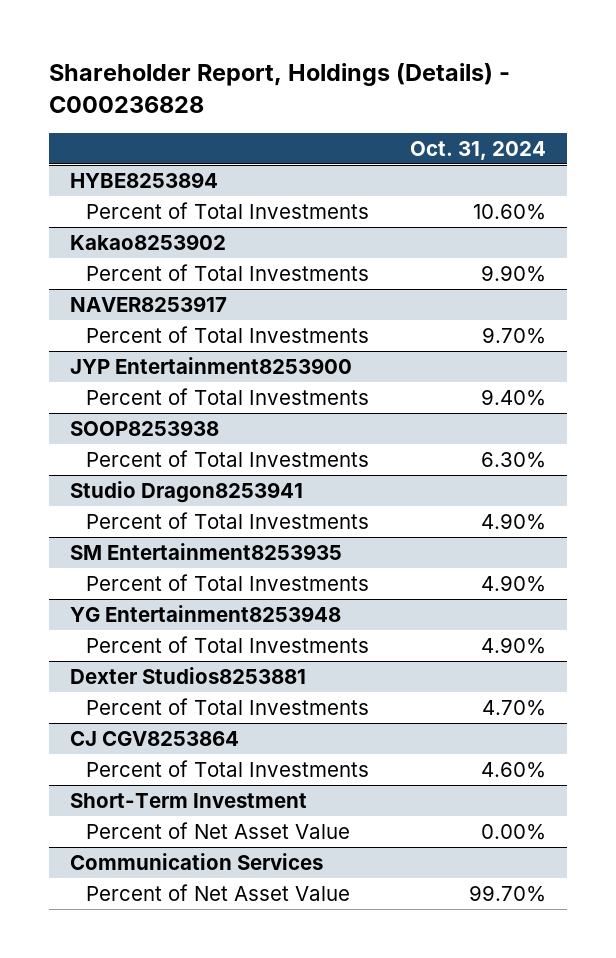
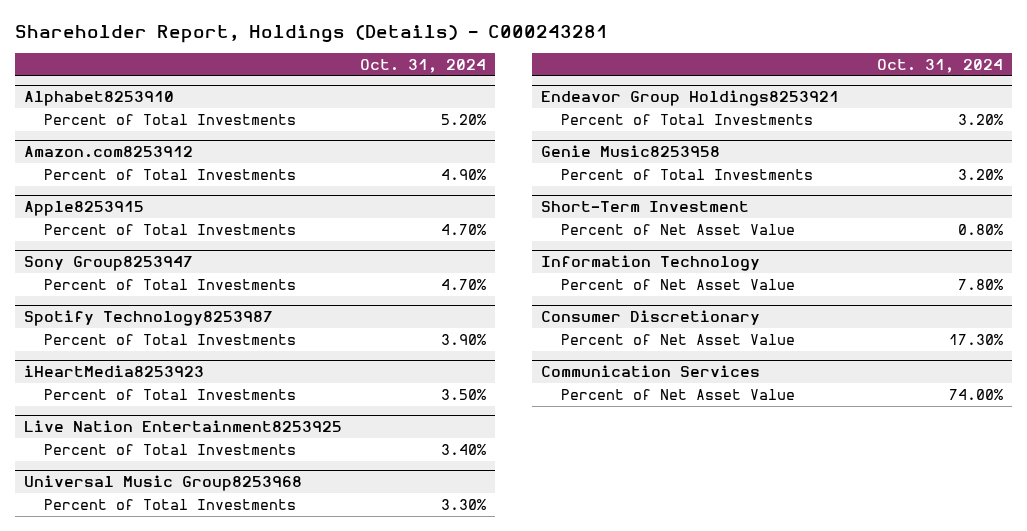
- Shareholder Report, Holdings (Details) - C000236828
+ Shareholder Report, Holdings (Details) - C000243281
- HYBE8253894
- Percent of Total Investments | 10.60%
- Kakao8253902
- Percent of Total Investments | 9.90%
- NAVER8253917
- Percent of Total Investments | 9.70%
- JYP Entertainment8253900
- Percent of Total Investments | 9.40%
- SOOP8253938
- Percent of Total Investments | 6.30%
- Studio Dragon8253941
- Percent of Total Investments | 4.90%
- SM Entertainment8253935
- Percent of Total Investments | 4.90%
- YG Entertainment8253948
+ Alphabet8253910
+ Percent of Total Investments | 5.20%
+ Amazon.com8253912
- Dexter Studios8253881
+ Apple8253915
- CJ CGV8253864
- Percent of Total Investments | 4.60%
+ Sony Group8253947
+ Percent of Total Investments | 4.70%
+ Spotify Technology8253987
+ Percent of Total Investments | 3.90%
+ iHeartMedia8253923
+ Percent of Total Investments | 3.50%
+ Live Nation Entertainment8253925
+ Percent of Total Investments | 3.40%
+ Universal Music Group8253968
+ Percent of Total Investments | 3.30%
+ Endeavor Group Holdings8253921
+ Percent of Total Investments | 3.20%
+ Genie Music8253958
+ Percent of Total Investments | 3.20%
@ Short-Term Investment
- Percent of Net Asset Value | 0.00%
+ Percent of Net Asset Value | 0.80%
+ Information Technology
+ Percent of Net Asset Value | 7.80%
+ Consumer Discretionary
+ Percent of Net Asset Value | 17.30%
@ Communication Services
- Percent of Net Asset Value | 99.70%
+ Percent of Net Asset Value | 74.00%

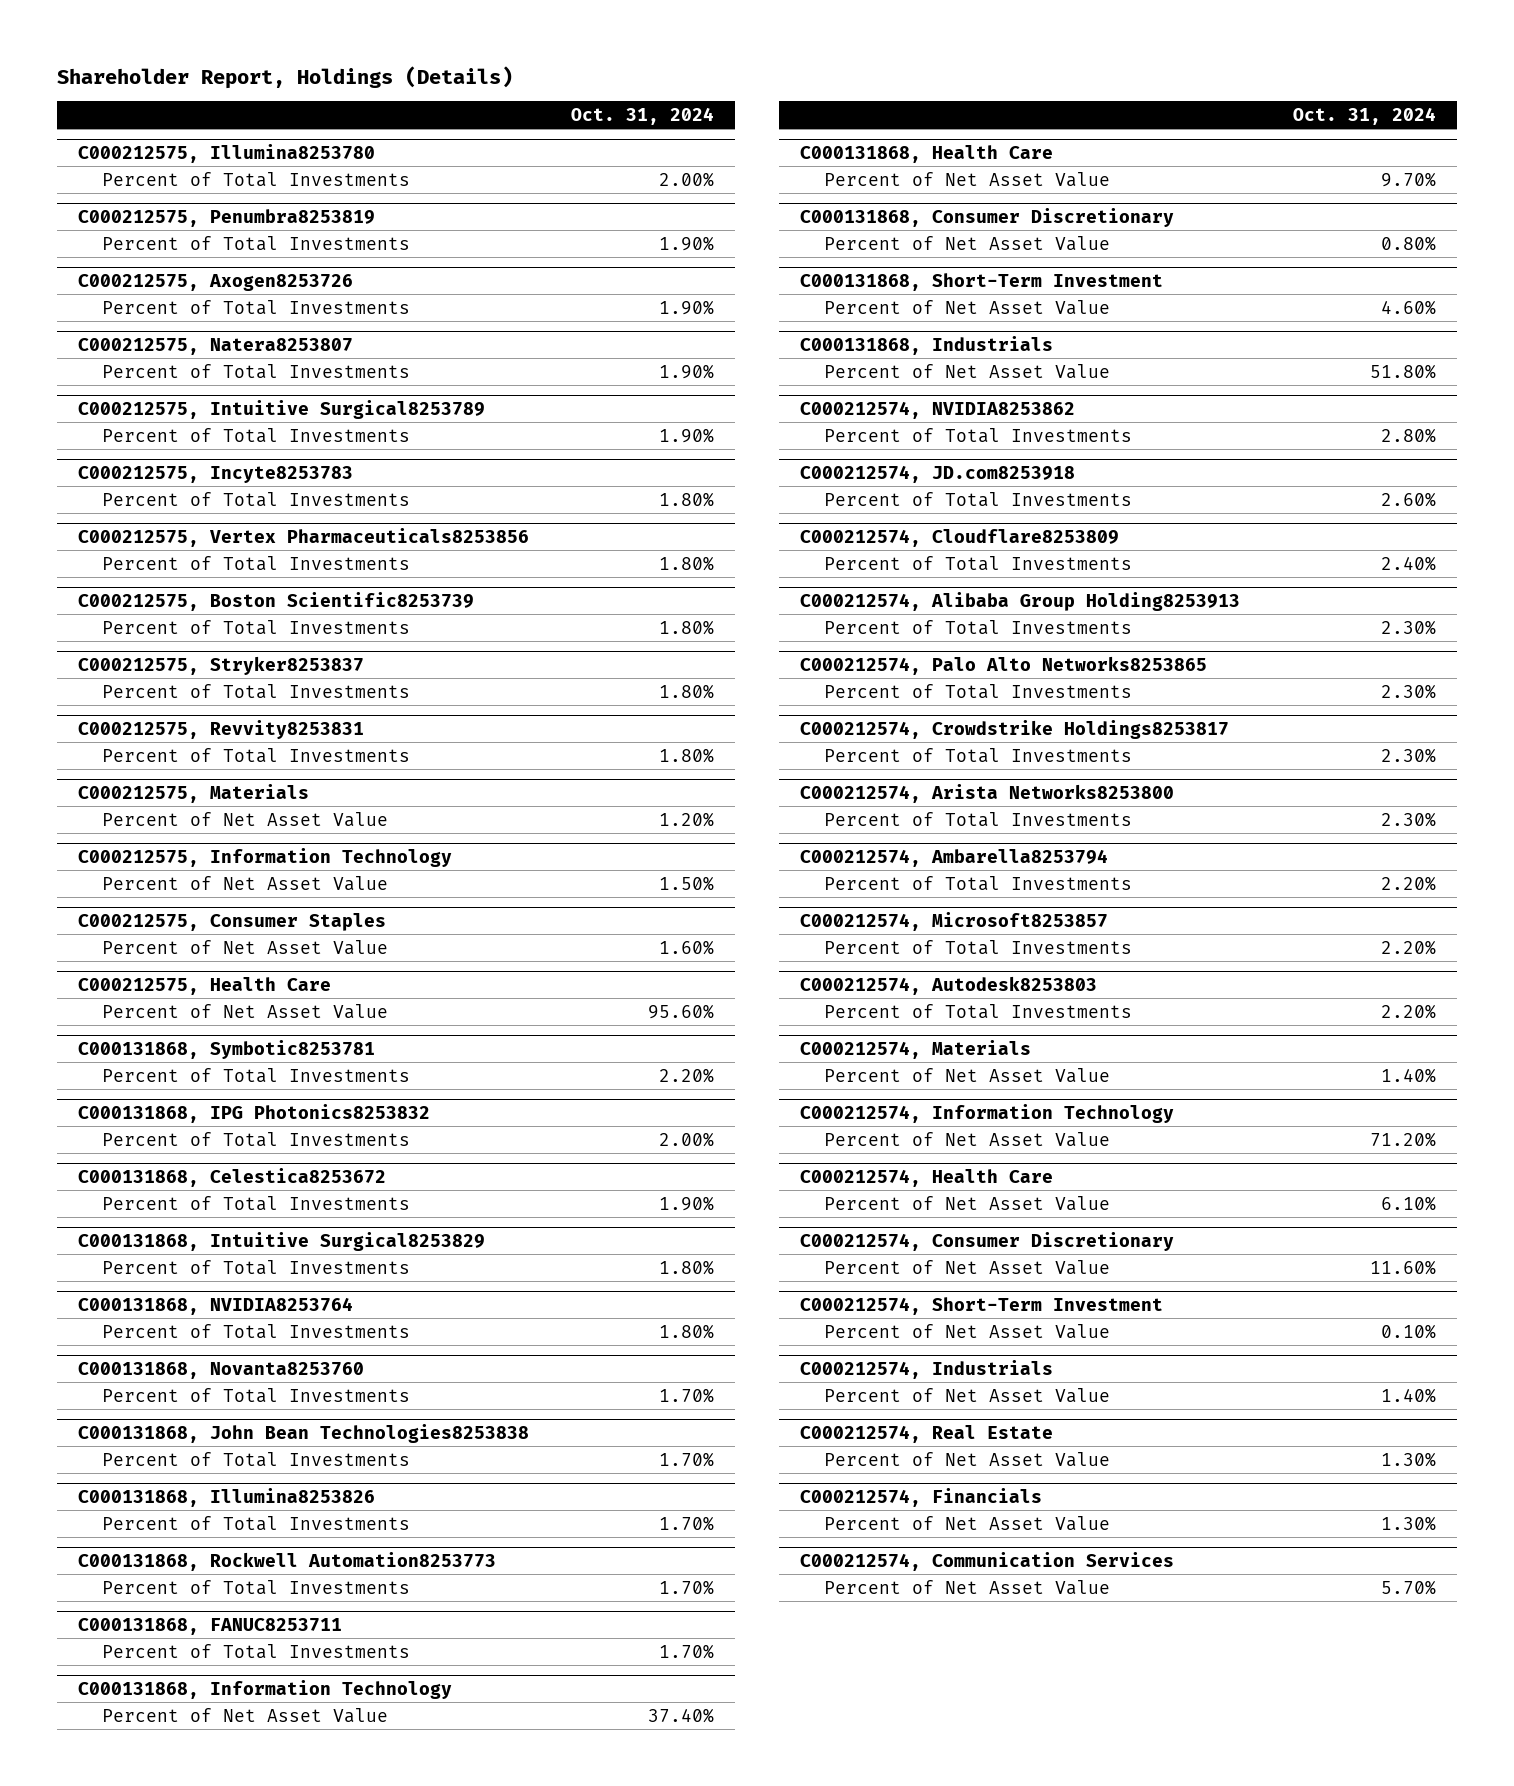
- Shareholder Report, Holdings (Details) - C000243281
+ Shareholder Report, Holdings (Details)
- Alphabet8253910
- Percent of Total Investments | 5.20%
- Amazon.com8253912
- Percent of Total Investments | 4.90%
- Apple8253915
- Percent of Total Investments | 4.70%
- Sony Group8253947
- Percent of Total Investments | 4.70%
- Spotify Technology8253987
- Percent of Total Investments | 3.90%
- iHeartMedia8253923
- Percent of Total Investments | 3.50%
- Live Nation Entertainment8253925
- Percent of Total Investments | 3.40%
- Universal Music Group8253968
- Percent of Total Investments | 3.30%
- Endeavor Group Holdings8253921
- Percent of Total Investments | 3.20%
- Genie Music8253958
- Percent of Total Investments | 3.20%
- Short-Term Investment
+ C000212575, Illumina8253780
+ Percent of Total Investments | 2.00%
+ C000212575, Penumbra8253819
+ Percent of Total Investments | 1.90%
+ C000212575, Axogen8253726
+ Percent of Total Investments | 1.90%
+ C000212575, Natera8253807
+ Percent of Total Investments | 1.90%
+ C000212575, Intuitive Surgical8253789
+ Percent of Total Investments | 1.90%
+ C000212575, Incyte8253783
+ Percent of Total Investments | 1.80%
+ C000212575, Vertex Pharmaceuticals8253856
+ Percent of Total Investments | 1.80%
+ C000212575, Boston Scientific8253739
+ Percent of Total Investments | 1.80%
+ C000212575, Stryker8253837
+ Percent of Total Investments | 1.80%
+ C000212575, Revvity8253831
+ Percent of Total Investments | 1.80%
+ C000212575, Materials
+ Percent of Net Asset Value | 1.20%
+ C000212575, Information Technology
+ Percent of Net Asset Value | 1.50%
+ C000212575, Consumer Staples
+ Percent of Net Asset Value | 1.60%
+ C000212575, Health Care
+ Percent of Net Asset Value | 95.60%
+ C000131868, Symbotic8253781
+ Percent of Total Investments | 2.20%
+ C000131868, IPG Photonics8253832
+ Percent of Total Investments | 2.00%
+ C000131868, Celestica8253672
+ Percent of Total Investments | 1.90%
+ C000131868, Intuitive Surgical8253829
+ Percent of Total Investments | 1.80%
+ C000131868, NVIDIA8253764
+ Percent of Total Investments | 1.80%
+ C000131868, Novanta8253760
+ Percent of Total Investments | 1.70%
+ C000131868, John Bean Technologies8253838
+ Percent of Total Investments | 1.70%
+ C000131868, Illumina8253826
+ Percent of Total Investments | 1.70%
+ C000131868, Rockwell Automation8253773
+ Percent of Total Investments | 1.70%
+ C000131868, FANUC8253711
+ Percent of Total Investments | 1.70%
+ C000131868, Information Technology
+ Percent of Net Asset Value | 37.40%
+ C000131868, Health Care
+ Percent of Net Asset Value | 9.70%
+ C000131868, Consumer Discretionary
- Information Technology
- Percent of Net Asset Value | 7.80%
- Consumer Discretionary
- Percent of Net Asset Value | 17.30%
- Communication Services
- Percent of Net Asset Value | 74.00%
+ C000131868, Short-Term Investment
+ Percent of Net Asset Value | 4.60%
+ C000131868, Industrials
+ Percent of Net Asset Value | 51.80%
+ C000212574, NVIDIA8253862
+ Percent of Total Investments | 2.80%
+ C000212574, JD.com8253918
+ Percent of Total Investments | 2.60%
+ C000212574, Cloudflare8253809
+ Percent of Total Investments | 2.40%
+ C000212574, Alibaba Group Holding8253913
+ Percent of Total Investments | 2.30%
+ C000212574, Palo Alto Networks8253865
+ Percent of Total Investments | 2.30%
+ C000212574, Crowdstrike Holdings8253817
+ Percent of Total Investments | 2.30%
+ C000212574, Arista Networks8253800
+ Percent of Total Investments | 2.30%
+ C000212574, Ambarella8253794
+ Percent of Total Investments | 2.20%
+ C000212574, Microsoft8253857
+ Percent of Total Investments | 2.20%
+ C000212574, Autodesk8253803
+ Percent of Total Investments | 2.20%
+ C000212574, Materials
+ Percent of Net Asset Value | 1.40%
+ C000212574, Information Technology
+ Percent of Net Asset Value | 71.20%
+ C000212574, Health Care
+ Percent of Net Asset Value | 6.10%
+ C000212574, Consumer Discretionary
+ Percent of Net Asset Value | 11.60%
+ C000212574, Short-Term Investment
+ Percent of Net Asset Value | 0.10%
+ C000212574, Industrials
+ Percent of Net Asset Value | 1.40%
+ C000212574, Real Estate
+ Percent of Net Asset Value | 1.30%
+ C000212574, Financials
+ Percent of Net Asset Value | 1.30%
+ C000212574, Communication Services
+ Percent of Net Asset Value | 5.70%

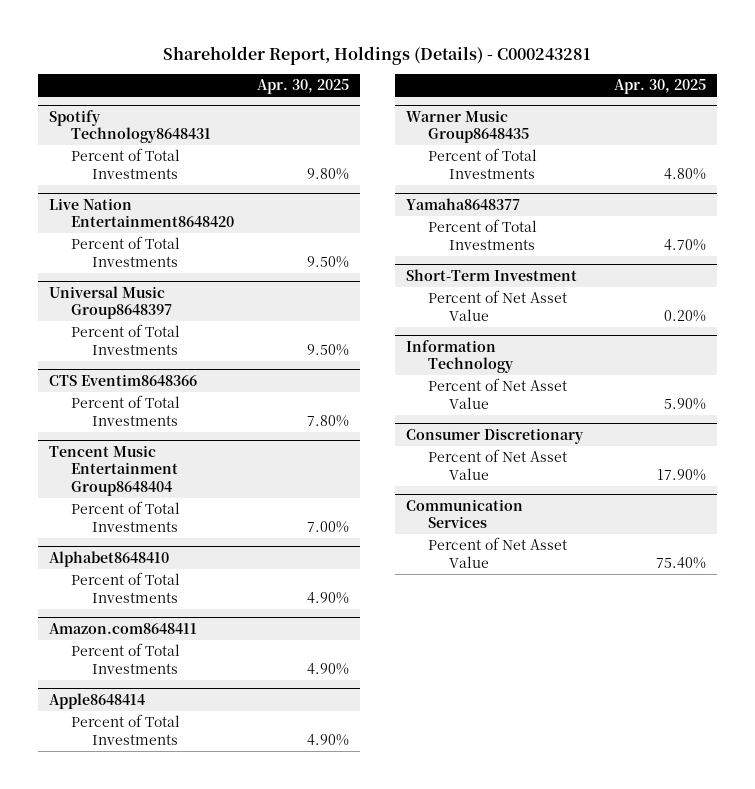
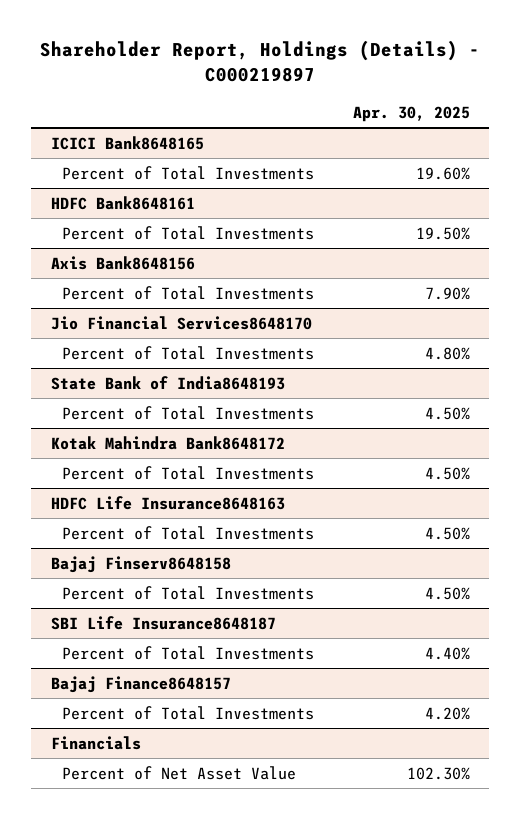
- Shareholder Report, Holdings (Details) - C000243281
+ Shareholder Report, Holdings (Details) - C000219897
- Spotify Technology8648431
- Percent of Total Investments | 9.80%
- Live Nation Entertainment8648420
- Percent of Total Investments | 9.50%
- Universal Music Group8648397
- Percent of Total Investments | 9.50%
- CTS Eventim8648366
- Percent of Total Investments | 7.80%
- Tencent Music Entertainment Group8648404
- Percent of Total Investments | 7.00%
- Alphabet8648410
- Percent of Total Investments | 4.90%
- Amazon.com8648411
- Percent of Total Investments | 4.90%
- Apple8648414
- Percent of Total Investments | 4.90%
- Warner Music Group8648435
+ ICICI Bank8648165
+ Percent of Total Investments | 19.60%
+ HDFC Bank8648161
+ Percent of Total Investments | 19.50%
+ Axis Bank8648156
+ Percent of Total Investments | 7.90%
+ Jio Financial Services8648170
- Yamaha8648377
- Percent of Total Investments | 4.70%
- Short-Term Investment
- Percent of Net Asset Value | 0.20%
- Information Technology
- Percent of Net Asset Value | 5.90%
- Consumer Discretionary
- Percent of Net Asset Value | 17.90%
- Communication Services
- Percent of Net Asset Value | 75.40%
+ State Bank of India8648193
+ Percent of Total Investments | 4.50%
+ Kotak Mahindra Bank8648172
+ Percent of Total Investments | 4.50%
+ HDFC Life Insurance8648163
+ Percent of Total Investments | 4.50%
+ Bajaj Finserv8648158
+ Percent of Total Investments | 4.50%
+ SBI Life Insurance8648187
+ Percent of Total Investments | 4.40%
+ Bajaj Finance8648157
+ Percent of Total Investments | 4.20%
+ Financials
+ Percent of Net Asset Value | 102.30%

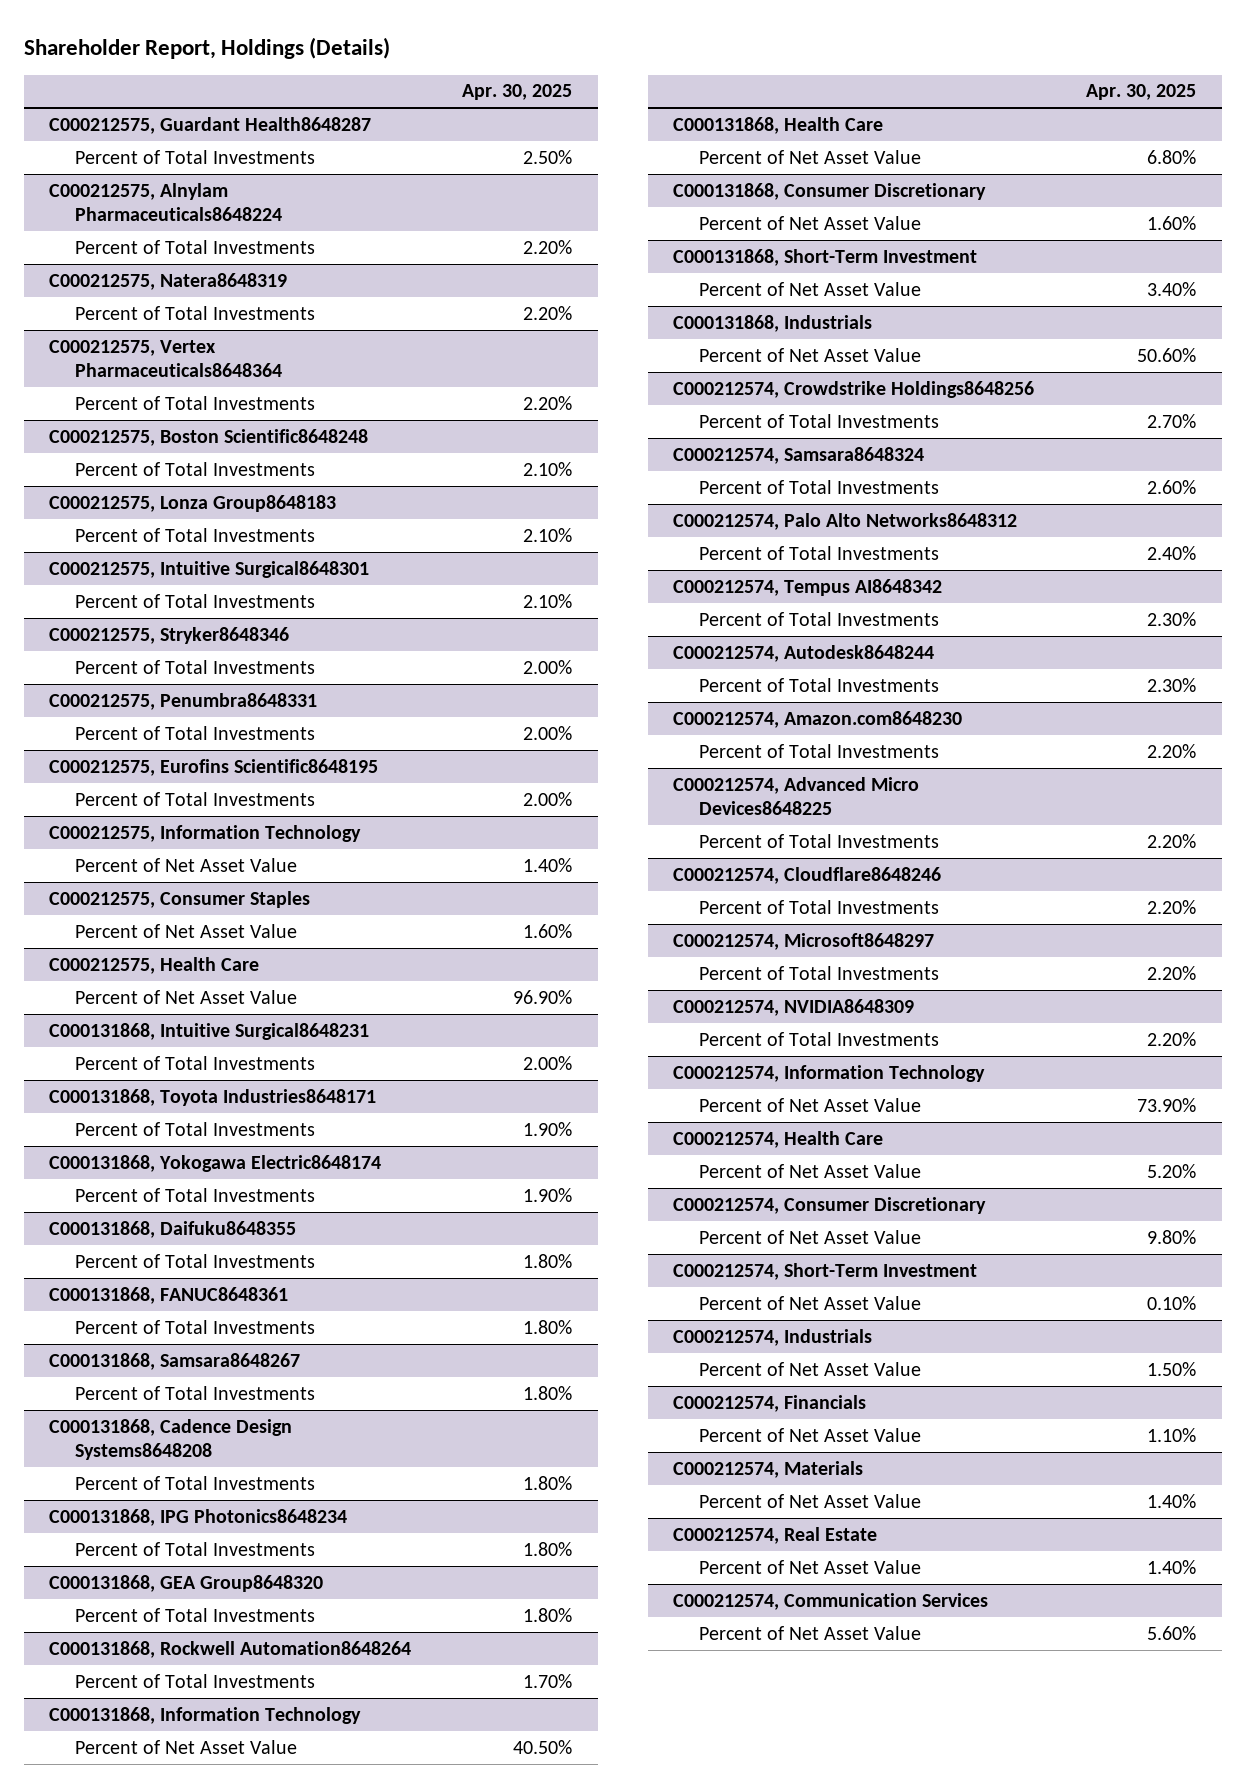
- Shareholder Report, Holdings (Details) - C000219897
+ Shareholder Report, Holdings (Details)
- ICICI Bank8648165
- Percent of Total Investments | 19.60%
- HDFC Bank8648161
- Percent of Total Investments | 19.50%
- Axis Bank8648156
- Percent of Total Investments | 7.90%
- Jio Financial Services8648170
- Percent of Total Investments | 4.80%
- State Bank of India8648193
- Percent of Total Investments | 4.50%
- Kotak Mahindra Bank8648172
- Percent of Total Investments | 4.50%
- HDFC Life Insurance8648163
- Percent of Total Investments | 4.50%
- Bajaj Finserv8648158
- Percent of Total Investments | 4.50%
- SBI Life Insurance8648187
- Percent of Total Investments | 4.40%
- Bajaj Finance8648157
- Percent of Total Investments | 4.20%
- Financials
- Percent of Net Asset Value | 102.30%
+ C000212575, Guardant Health8648287
+ Percent of Total Investments | 2.50%
+ C000212575, Alnylam Pharmaceuticals8648224
+ Percent of Total Investments | 2.20%
+ C000212575, Natera8648319
+ Percent of Total Investments | 2.20%
+ C000212575, Vertex Pharmaceuticals8648364
+ Percent of Total Investments | 2.20%
+ C000212575, Boston Scientific8648248
+ Percent of Total Investments | 2.10%
+ C000212575, Lonza Group8648183
+ Percent of Total Investments | 2.10%
+ C000212575, Intuitive Surgical8648301
+ Percent of Total Investments | 2.10%
+ C000212575, Stryker8648346
+ Percent of Total Investments | 2.00%
+ C000212575, Penumbra8648331
+ Percent of Total Investments | 2.00%
+ C000212575, Eurofins Scientific8648195
+ Percent of Total Investments | 2.00%
+ C000212575, Information Technology
+ Percent of Net Asset Value | 1.40%
+ C000212575, Consumer Staples
+ Percent of Net Asset Value | 1.60%
+ C000212575, Health Care
+ Percent of Net Asset Value | 96.90%
+ C000131868, Intuitive Surgical8648231
+ Percent of Total Investments | 2.00%
+ C000131868, Toyota Industries8648171
+ Percent of Total Investments | 1.90%
+ C000131868, Yokogawa Electric8648174
+ Percent of Total Investments | 1.90%
+ C000131868, Daifuku8648355
+ Percent of Total Investments | 1.80%
+ C000131868, FANUC8648361
+ Percent of Total Investments | 1.80%
+ C000131868, Samsara8648267
+ Percent of Total Investments | 1.80%
+ C000131868, Cadence Design Systems8648208
+ Percent of Total Investments | 1.80%
+ C000131868, IPG Photonics8648234
+ Percent of Total Investments | 1.80%
+ C000131868, GEA Group8648320
+ Percent of Total Investments | 1.80%
+ C000131868, Rockwell Automation8648264
+ Percent of Total Investments | 1.70%
+ C000131868, Information Technology
+ Percent of Net Asset Value | 40.50%
+ C000131868, Health Care
+ Percent of Net Asset Value | 6.80%
+ C000131868, Consumer Discretionary
+ Percent of Net Asset Value | 1.60%
+ C000131868, Short-Term Investment
+ Percent of Net Asset Value | 3.40%
+ C000131868, Industrials
+ Percent of Net Asset Value | 50.60%
+ C000212574, Crowdstrike Holdings8648256
+ Percent of Total Investments | 2.70%
+ C000212574, Samsara8648324
+ Percent of Total Investments | 2.60%
+ C000212574, Palo Alto Networks8648312
+ Percent of Total Investments | 2.40%
+ C000212574, Tempus AI8648342
+ Percent of Total Investments | 2.30%
+ C000212574, Autodesk8648244
+ Percent of Total Investments | 2.30%
+ C000212574, Amazon.com8648230
+ Percent of Total Investments | 2.20%
+ C000212574, Advanced Micro Devices8648225
+ Percent of Total Investments | 2.20%
+ C000212574, Cloudflare8648246
+ Percent of Total Investments | 2.20%
+ C000212574, Microsoft8648297
+ Percent of Total Investments | 2.20%
+ C000212574, NVIDIA8648309
+ Percent of Total Investments | 2.20%
+ C000212574, Information Technology
+ Percent of Net Asset Value | 73.90%
+ C000212574, Health Care
+ Percent of Net Asset Value | 5.20%
+ C000212574, Consumer Discretionary
+ Percent of Net Asset Value | 9.80%
+ C000212574, Short-Term Investment
+ Percent of Net Asset Value | 0.10%
+ C000212574, Industrials
+ Percent of Net Asset Value | 1.50%
+ C000212574, Financials
+ Percent of Net Asset Value | 1.10%
+ C000212574, Materials
+ Percent of Net Asset Value | 1.40%
+ C000212574, Real Estate
+ Percent of Net Asset Value | 1.40%
+ C000212574, Communication Services
+ Percent of Net Asset Value | 5.60%

